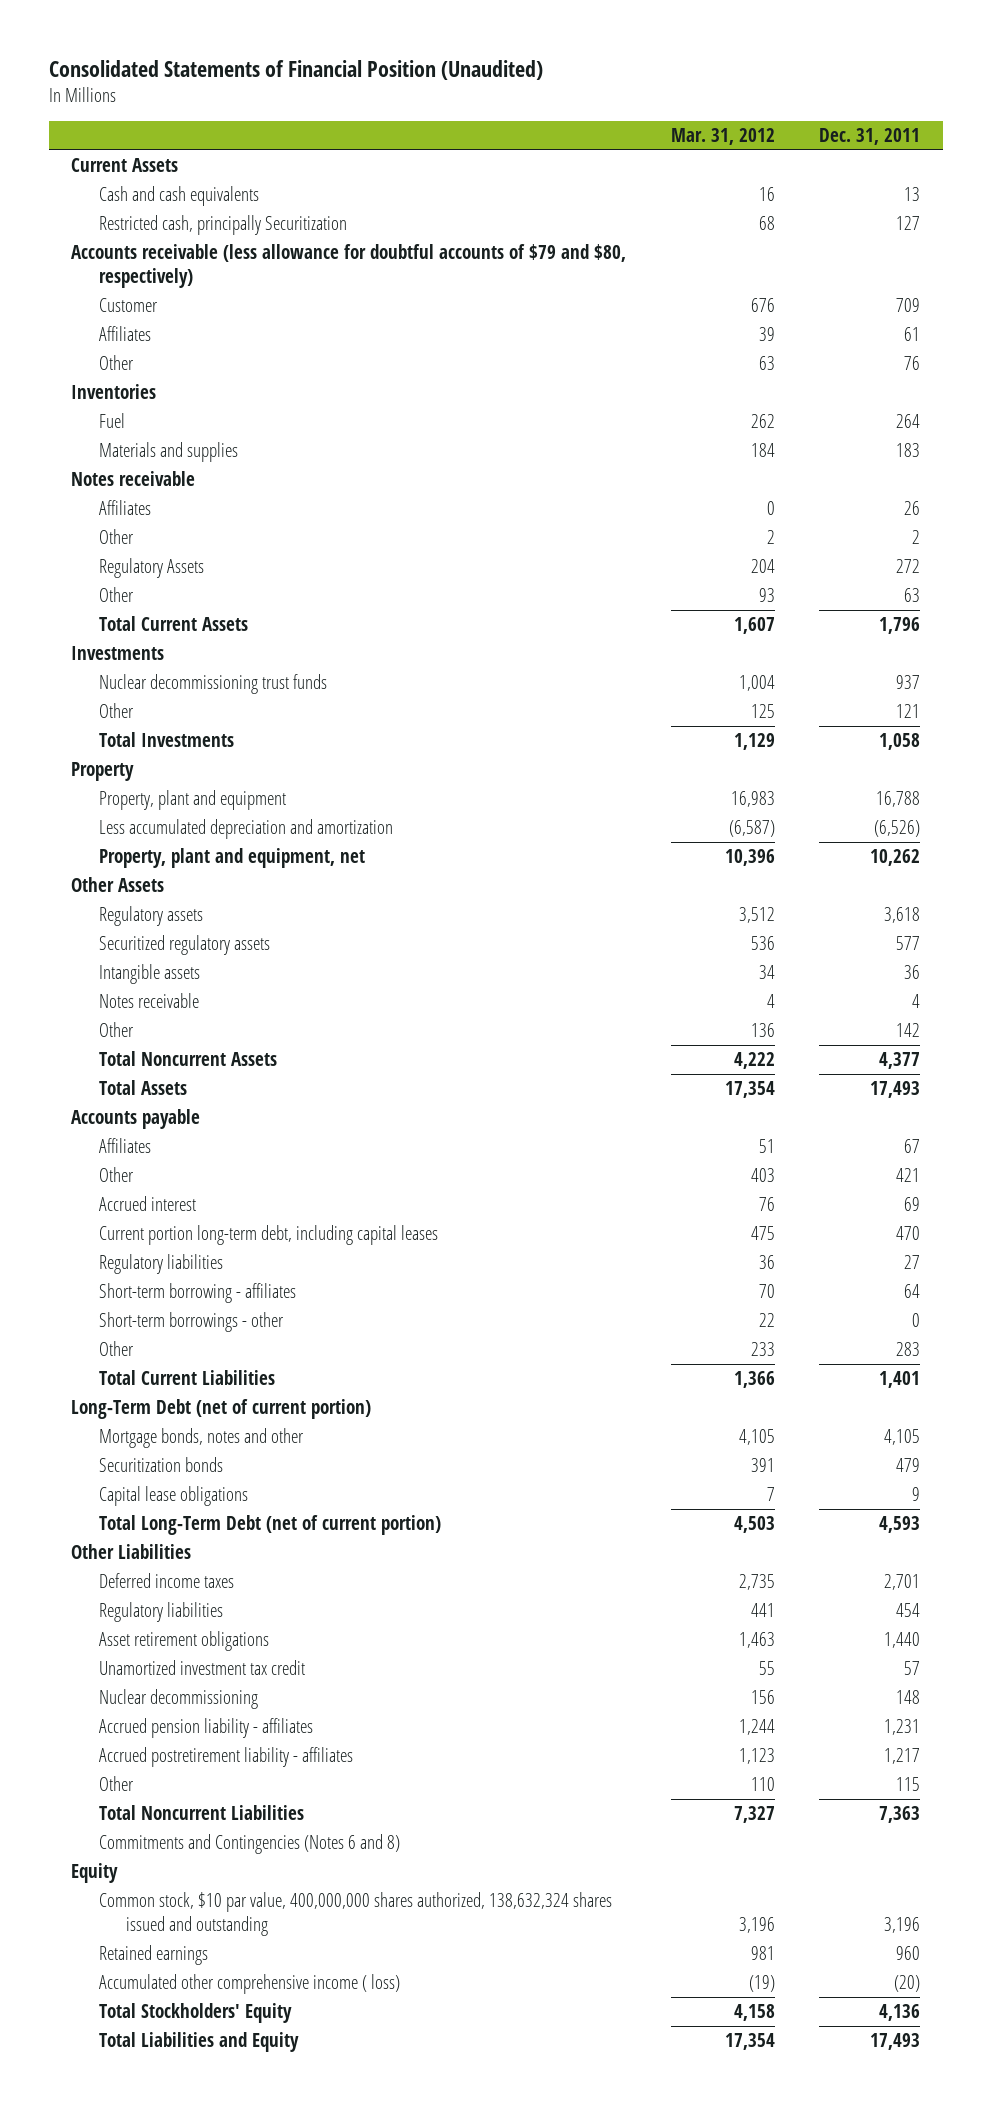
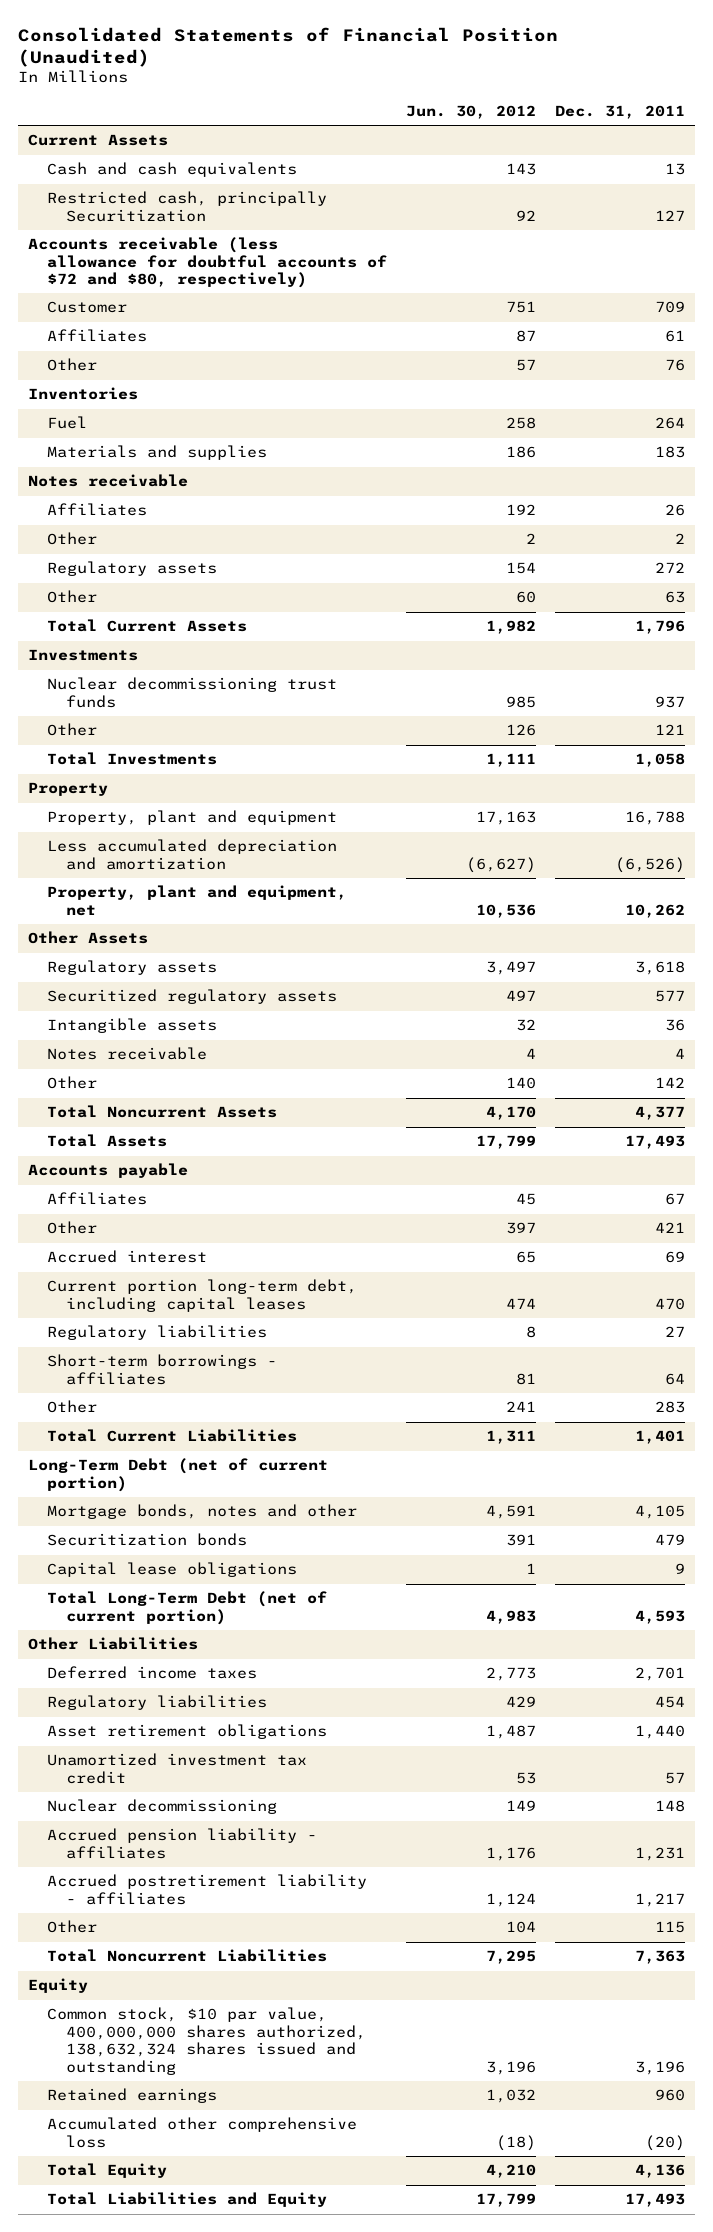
- | Mar. 31, 2012 | Dec. 31, 2011
+ | Jun. 30, 2012 | Dec. 31, 2011
- Accounts receivable (less allowance for doubtful accounts of $79 and $80, respectively)
+ Accounts receivable (less allowance for doubtful accounts of $72 and $80, respectively)
- Regulatory Assets | 204 | 272
+ Regulatory assets | 154 | 272
- Short-term borrowing - affiliates | 70 | 64
- Short-term borrowings - other | 22 | 0
+ Short-term borrowings - affiliates | 81 | 64
- Commitments and Contingencies (Notes 6 and 8)
- Accumulated other comprehensive income ( loss) | (19) | (20)
- Total Stockholders' Equity | 4,158 | 4,136
+ Accumulated other comprehensive loss | (18) | (20)
+ Total Equity | 4,210 | 4,136

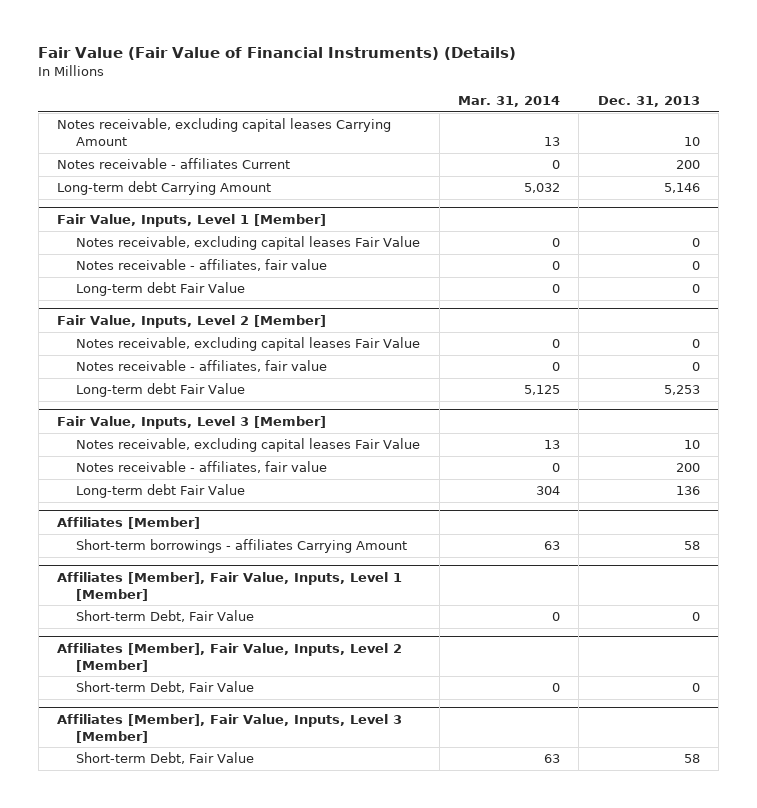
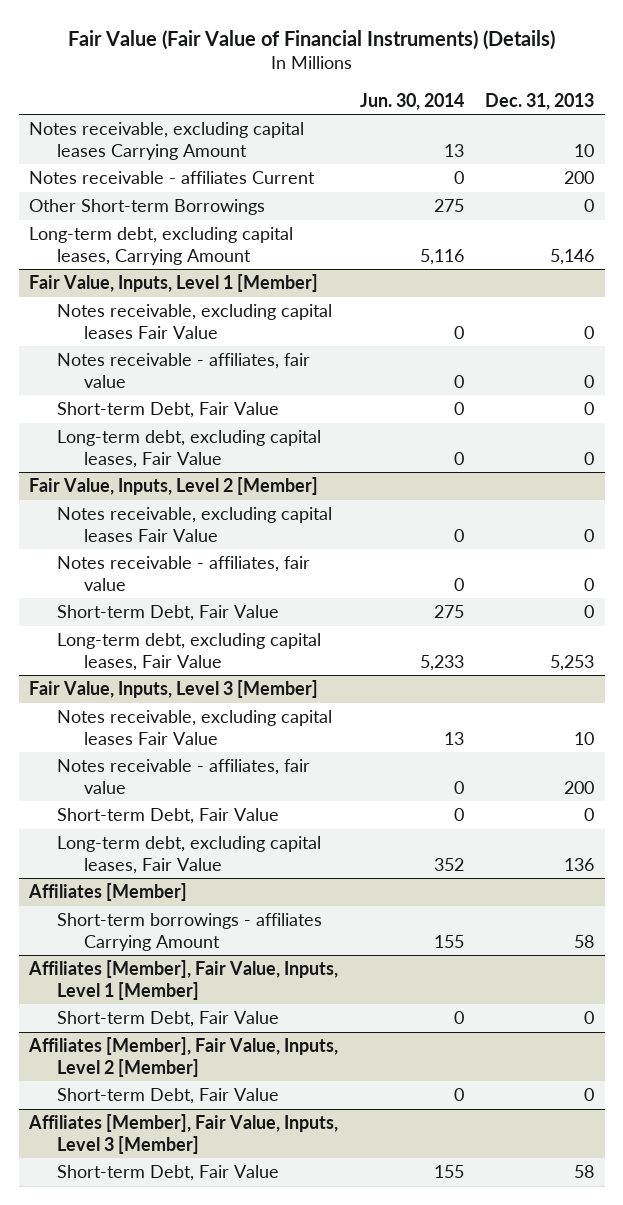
- | Mar. 31, 2014 | Dec. 31, 2013
+ | Jun. 30, 2014 | Dec. 31, 2013
- Long-term debt Carrying Amount | 5,032 | 5,146
+ Other Short-term Borrowings | 275 | 0
+ Long-term debt, excluding capital leases, Carrying Amount | 5,116 | 5,146
@ Fair Value, Inputs, Level 1 [Member]
- Long-term debt Fair Value | 0 | 0
+ Short-term Debt, Fair Value | 0 | 0
+ Long-term debt, excluding capital leases, Fair Value | 0 | 0
@ Fair Value, Inputs, Level 2 [Member]
- Long-term debt Fair Value | 5,125 | 5,253
+ Short-term Debt, Fair Value | 275 | 0
+ Long-term debt, excluding capital leases, Fair Value | 5,233 | 5,253
@ Fair Value, Inputs, Level 3 [Member]
- Long-term debt Fair Value | 304 | 136
+ Short-term Debt, Fair Value | 0 | 0
+ Long-term debt, excluding capital leases, Fair Value | 352 | 136

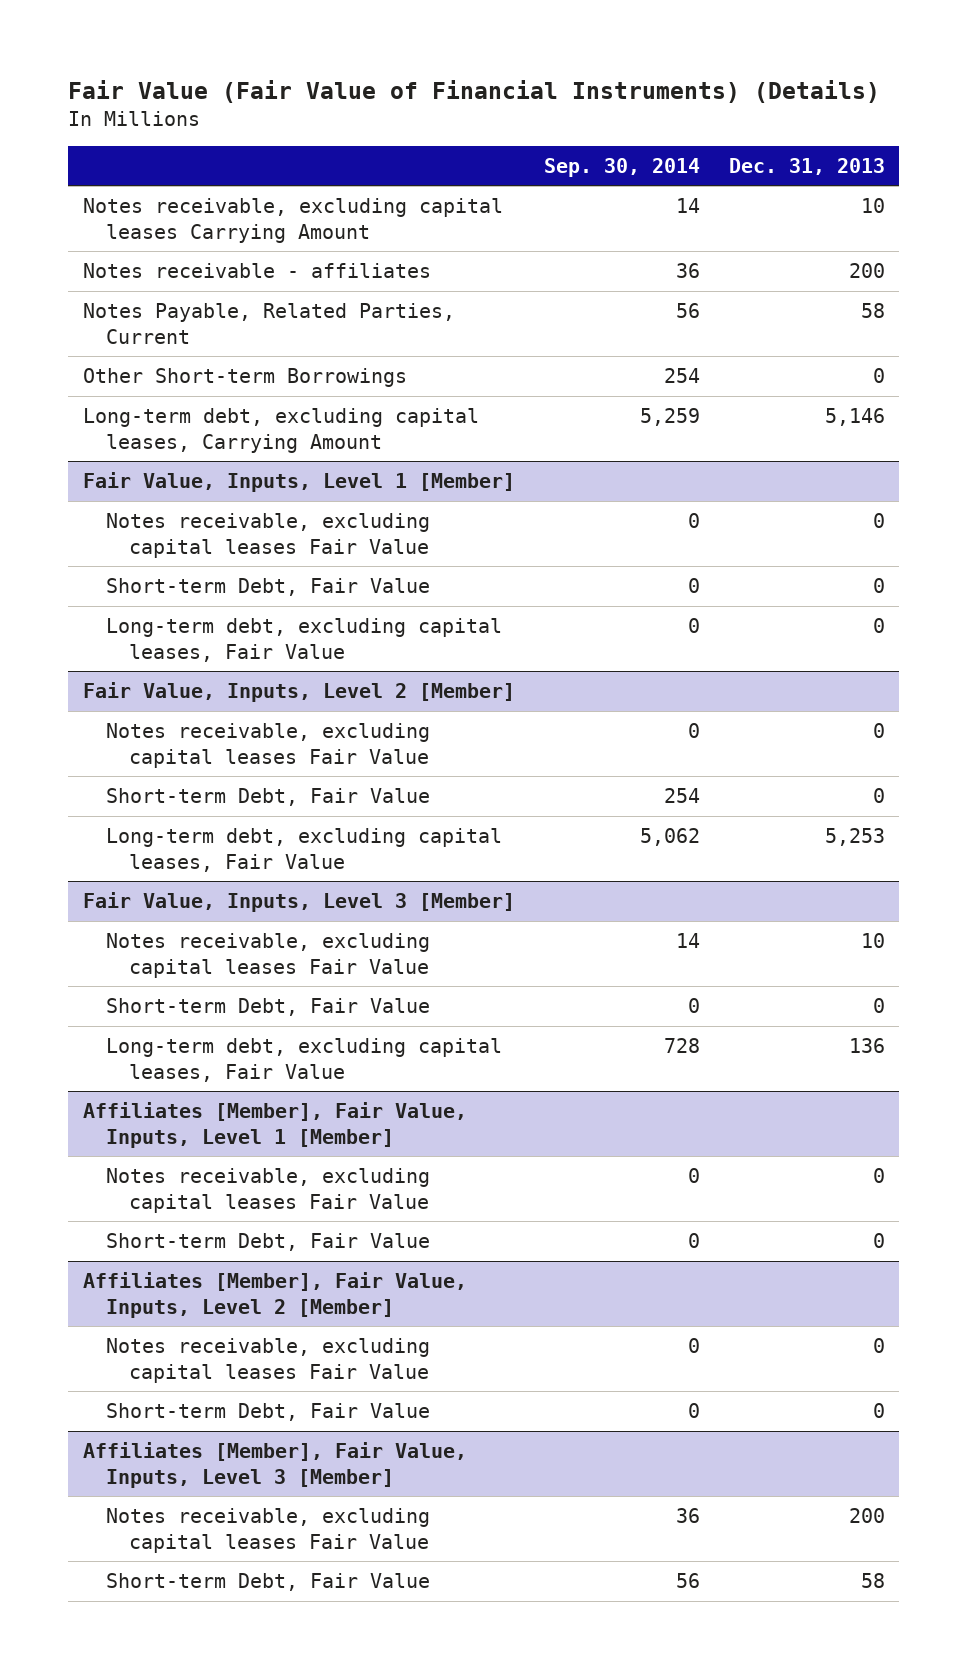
- | Jun. 30, 2014 | Dec. 31, 2013
+ | Sep. 30, 2014 | Dec. 31, 2013
- Notes receivable - affiliates Current | 0 | 200
+ Notes receivable - affiliates | 36 | 200
+ Notes Payable, Related Parties, Current | 56 | 58
@ Fair Value, Inputs, Level 1 [Member]
- Notes receivable - affiliates, fair value | 0 | 0
@ Fair Value, Inputs, Level 2 [Member]
- Notes receivable - affiliates, fair value | 0 | 0
@ Fair Value, Inputs, Level 3 [Member]
- Notes receivable - affiliates, fair value | 0 | 200
- Affiliates [Member]
- Short-term borrowings - affiliates Carrying Amount | 155 | 58
@ Affiliates [Member], Fair Value, Inputs, Level 1 [Member]
+ Notes receivable, excluding capital leases Fair Value | 0 | 0
@ Affiliates [Member], Fair Value, Inputs, Level 2 [Member]
+ Notes receivable, excluding capital leases Fair Value | 0 | 0
@ Affiliates [Member], Fair Value, Inputs, Level 3 [Member]
+ Notes receivable, excluding capital leases Fair Value | 36 | 200

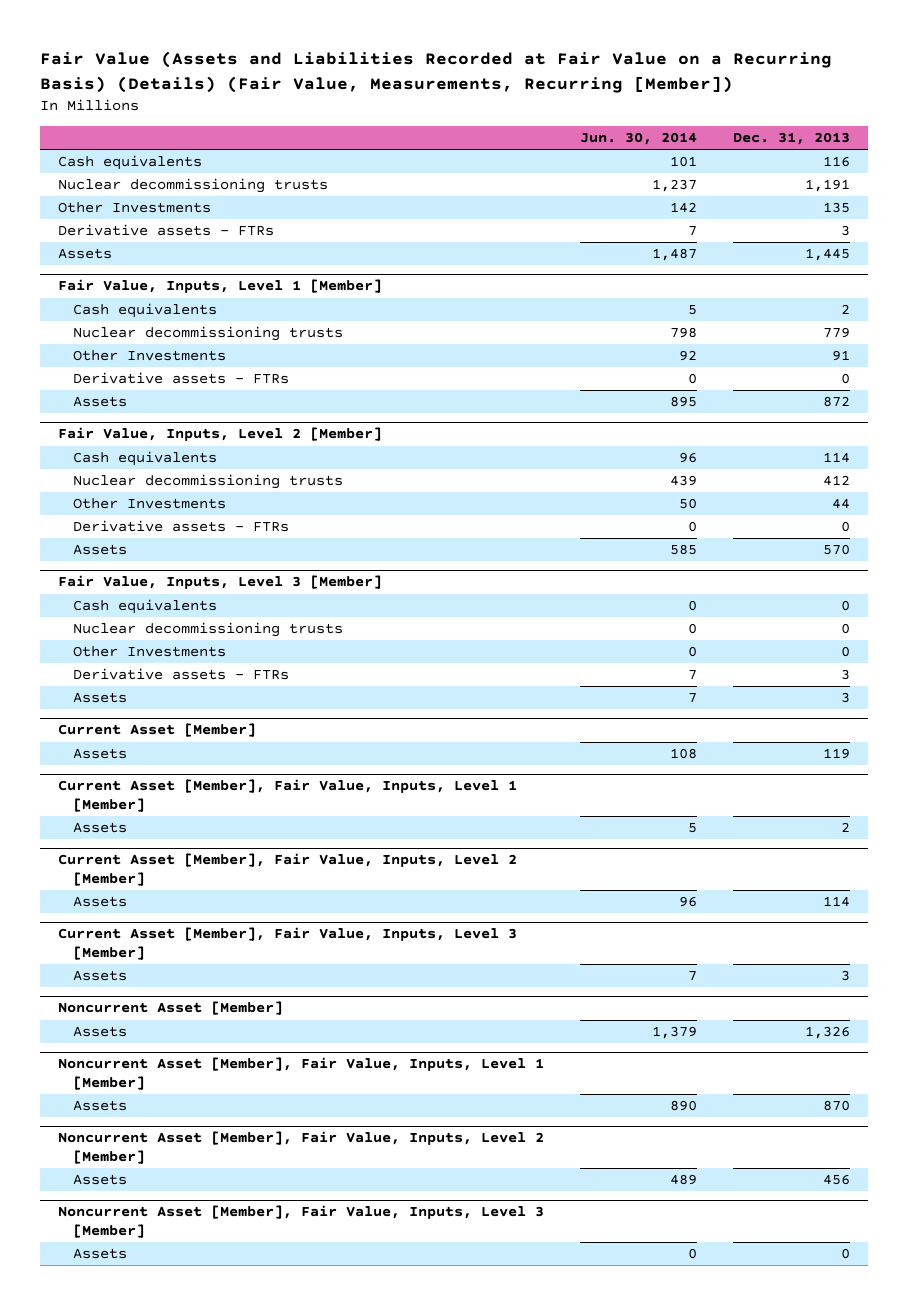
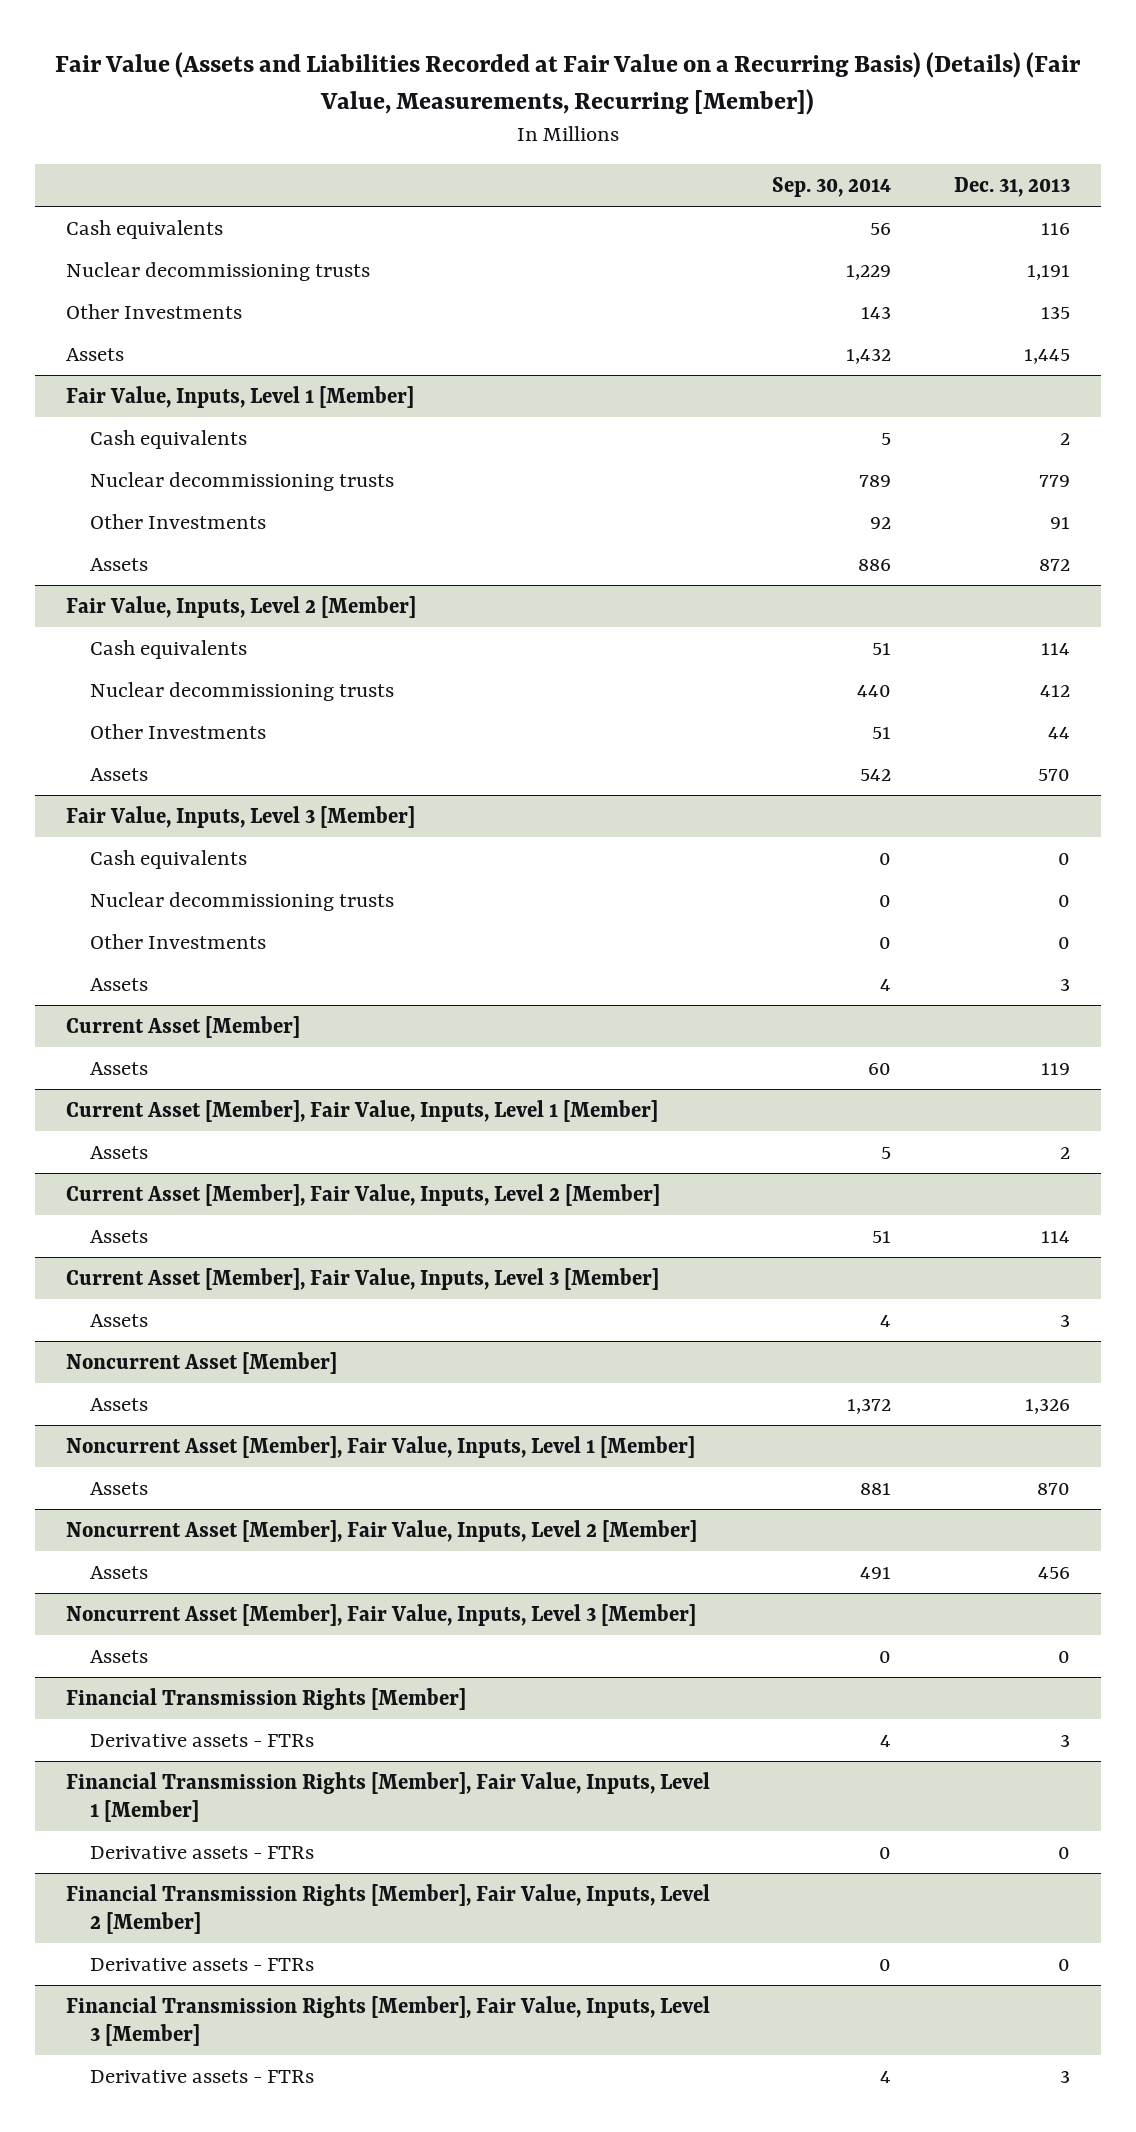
- | Jun. 30, 2014 | Dec. 31, 2013
+ | Sep. 30, 2014 | Dec. 31, 2013
- Derivative assets - FTRs | 7 | 3
@ Fair Value, Inputs, Level 1 [Member]
- Derivative assets - FTRs | 0 | 0
@ Fair Value, Inputs, Level 2 [Member]
- Derivative assets - FTRs | 0 | 0
@ Fair Value, Inputs, Level 3 [Member]
- Derivative assets - FTRs | 7 | 3
+ Financial Transmission Rights [Member]
+ Derivative assets - FTRs | 4 | 3
+ Financial Transmission Rights [Member], Fair Value, Inputs, Level 1 [Member]
+ Derivative assets - FTRs | 0 | 0
+ Financial Transmission Rights [Member], Fair Value, Inputs, Level 2 [Member]
+ Derivative assets - FTRs | 0 | 0
+ Financial Transmission Rights [Member], Fair Value, Inputs, Level 3 [Member]
+ Derivative assets - FTRs | 4 | 3

